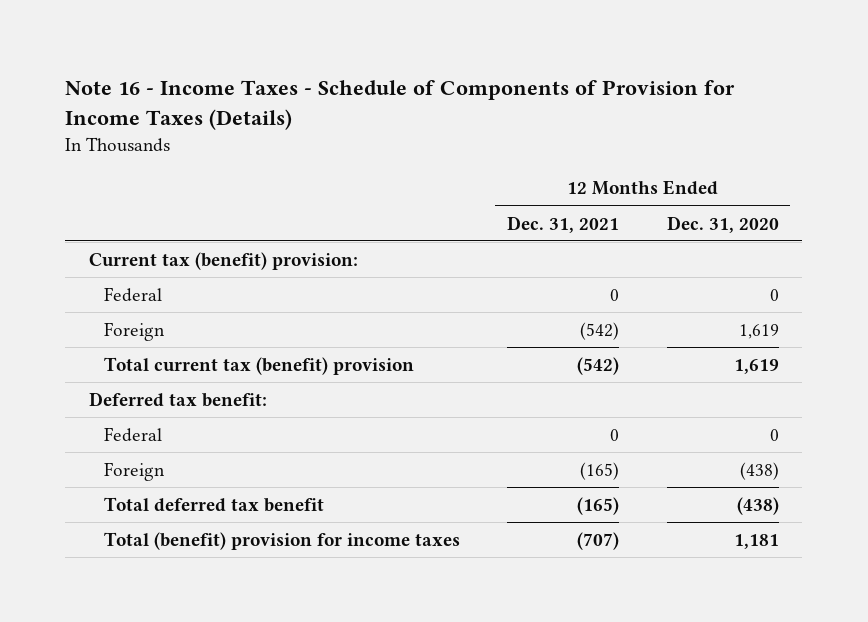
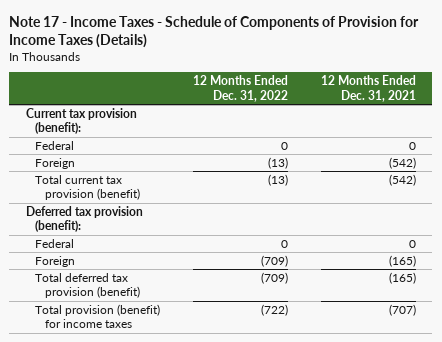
- Note 16 - Income Taxes - Schedule of Components of Provision for Income Taxes (Details)
+ Note 17 - Income Taxes - Schedule of Components of Provision for Income Taxes (Details)
- | 12 Months Ended Dec. 31, 2021 | 12 Months Ended Dec. 31, 2020
+ | 12 Months Ended Dec. 31, 2022 | 12 Months Ended Dec. 31, 2021
- Current tax (benefit) provision:
+ Current tax provision (benefit):
- Total current tax (benefit) provision | (542) | 1,619
- Deferred tax benefit:
+ Total current tax provision (benefit) | (13) | (542)
+ Deferred tax provision (benefit):
- Total deferred tax benefit | (165) | (438)
- Total (benefit) provision for income taxes | (707) | 1,181
+ Total deferred tax provision (benefit) | (709) | (165)
+ Total provision (benefit) for income taxes | (722) | (707)

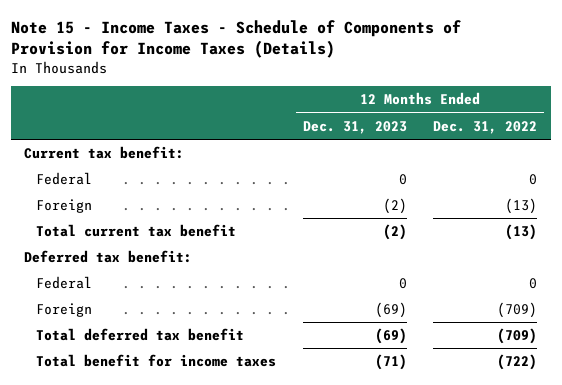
- Note 17 - Income Taxes - Schedule of Components of Provision for Income Taxes (Details)
+ Note 15 - Income Taxes - Schedule of Components of Provision for Income Taxes (Details)
- | 12 Months Ended Dec. 31, 2022 | 12 Months Ended Dec. 31, 2021
+ | 12 Months Ended Dec. 31, 2023 | 12 Months Ended Dec. 31, 2022
- Current tax provision (benefit):
+ Current tax benefit:
- Total current tax provision (benefit) | (13) | (542)
- Deferred tax provision (benefit):
+ Total current tax benefit | (2) | (13)
+ Deferred tax benefit:
- Total deferred tax provision (benefit) | (709) | (165)
- Total provision (benefit) for income taxes | (722) | (707)
+ Total deferred tax benefit | (69) | (709)
+ Total benefit for income taxes | (71) | (722)

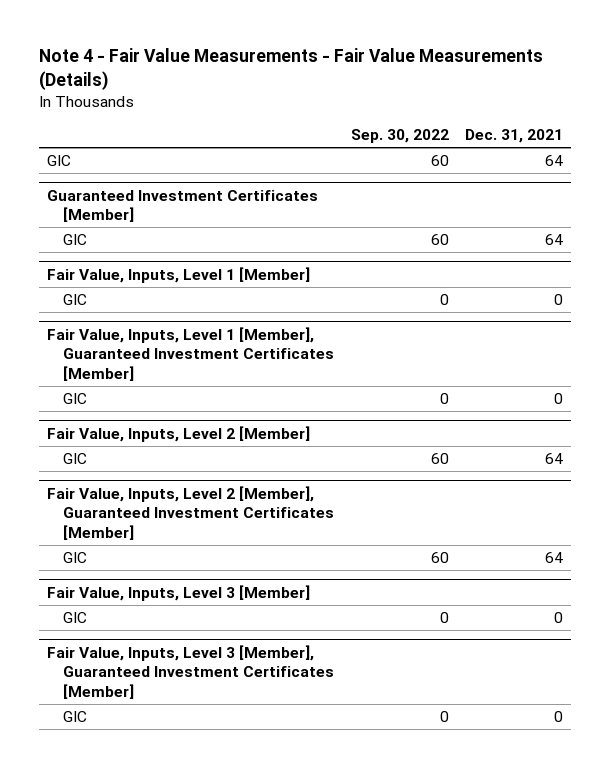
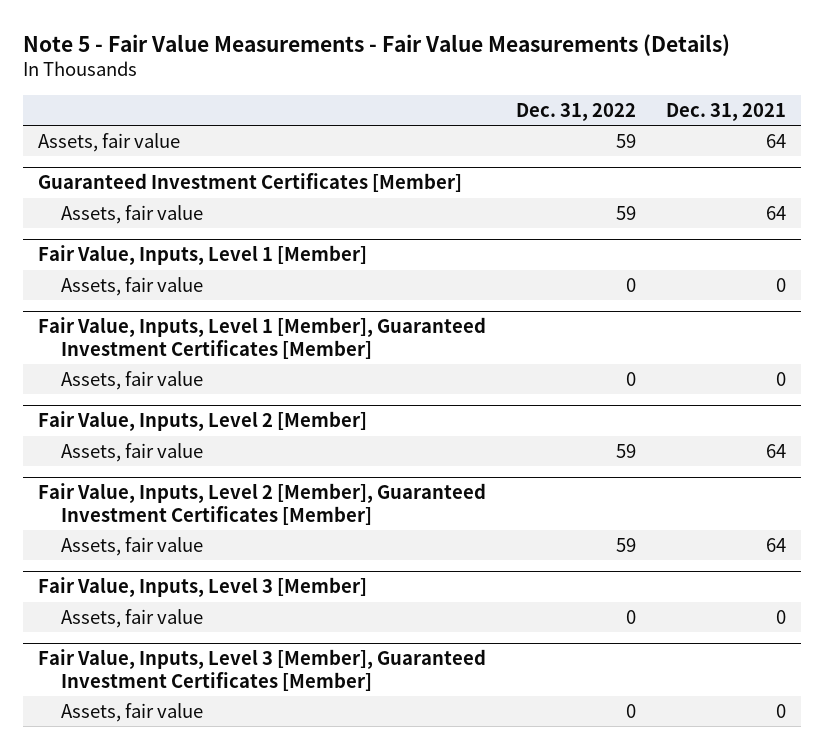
- Note 4 - Fair Value Measurements - Fair Value Measurements (Details)
+ Note 5 - Fair Value Measurements - Fair Value Measurements (Details)
- | Sep. 30, 2022 | Dec. 31, 2021
+ | Dec. 31, 2022 | Dec. 31, 2021
- GIC | 60 | 64
+ Assets, fair value | 59 | 64
@ Guaranteed Investment Certificates [Member]
- GIC | 60 | 64
+ Assets, fair value | 59 | 64
@ Fair Value, Inputs, Level 1 [Member]
- GIC | 0 | 0
+ Assets, fair value | 0 | 0
@ Fair Value, Inputs, Level 1 [Member], Guaranteed Investment Certificates [Member]
- GIC | 0 | 0
+ Assets, fair value | 0 | 0
@ Fair Value, Inputs, Level 2 [Member]
- GIC | 60 | 64
+ Assets, fair value | 59 | 64
@ Fair Value, Inputs, Level 2 [Member], Guaranteed Investment Certificates [Member]
- GIC | 60 | 64
+ Assets, fair value | 59 | 64
@ Fair Value, Inputs, Level 3 [Member]
- GIC | 0 | 0
+ Assets, fair value | 0 | 0
@ Fair Value, Inputs, Level 3 [Member], Guaranteed Investment Certificates [Member]
- GIC | 0 | 0
+ Assets, fair value | 0 | 0

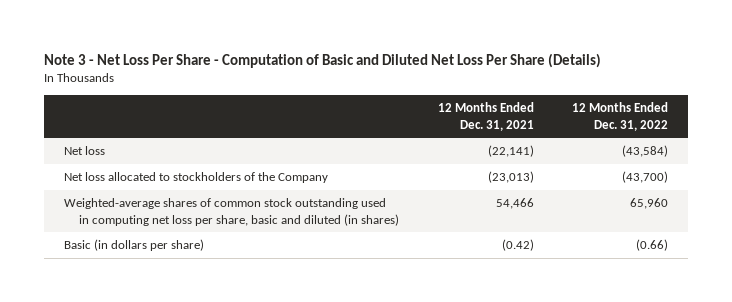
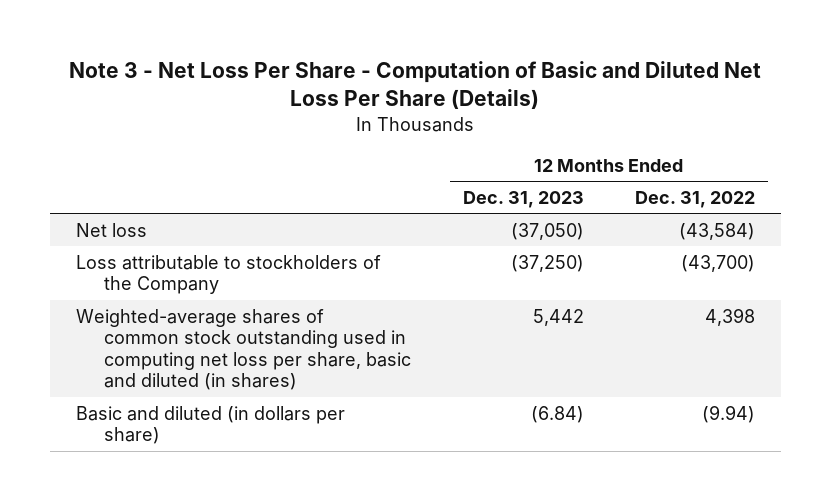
- | 12 Months Ended Dec. 31, 2021 | 12 Months Ended Dec. 31, 2022
+ | 12 Months Ended Dec. 31, 2023 | 12 Months Ended Dec. 31, 2022
- Net loss allocated to stockholders of the Company | (23,013) | (43,700)
- Weighted-average shares of common stock outstanding used in computing net loss per share, basic and diluted (in shares) | 54,466 | 65,960
- Basic (in dollars per share) | (0.42) | (0.66)
+ Loss attributable to stockholders of the Company | (37,250) | (43,700)
+ Weighted-average shares of common stock outstanding used in computing net loss per share, basic and diluted (in shares) | 5,442 | 4,398
+ Basic and diluted (in dollars per share) | (6.84) | (9.94)

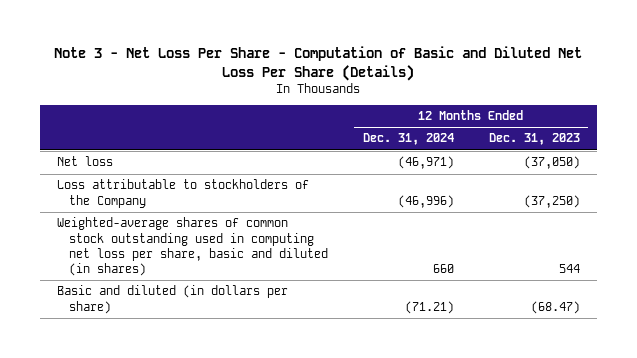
- | 12 Months Ended Dec. 31, 2023 | 12 Months Ended Dec. 31, 2022
+ | 12 Months Ended Dec. 31, 2024 | 12 Months Ended Dec. 31, 2023
- Weighted-average shares of common stock outstanding used in computing net loss per share, basic and diluted (in shares) | 5,442 | 4,398
- Basic and diluted (in dollars per share) | (6.84) | (9.94)
+ Weighted-average shares of common stock outstanding used in computing net loss per share, basic and diluted (in shares) | 660 | 544
+ Basic and diluted (in dollars per share) | (71.21) | (68.47)

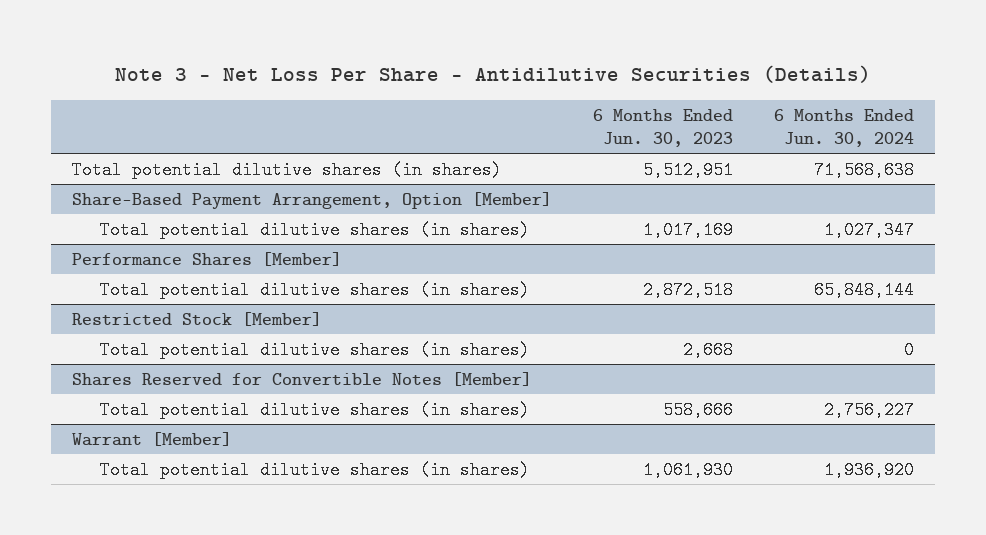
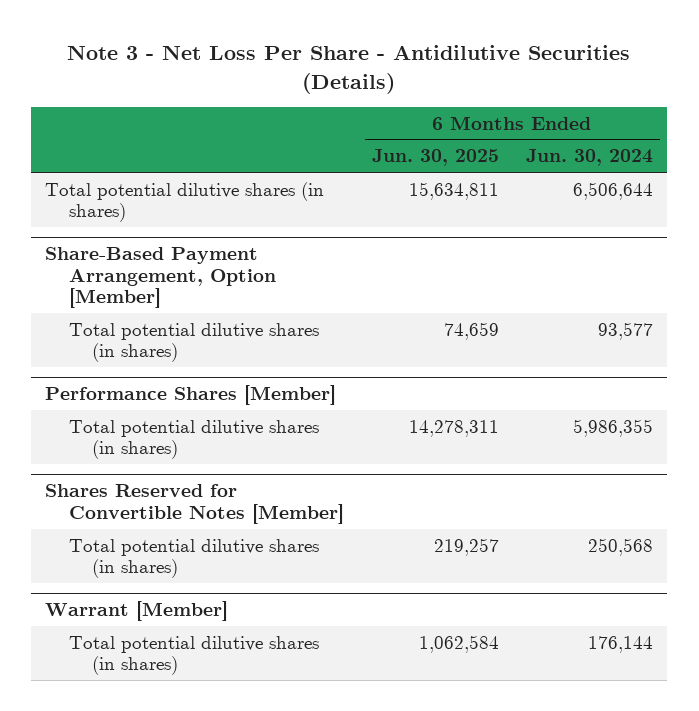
- | 6 Months Ended Jun. 30, 2023 | 6 Months Ended Jun. 30, 2024
+ | 6 Months Ended Jun. 30, 2025 | 6 Months Ended Jun. 30, 2024
- Total potential dilutive shares (in shares) | 5,512,951 | 71,568,638
+ Total potential dilutive shares (in shares) | 15,634,811 | 6,506,644
@ Share-Based Payment Arrangement, Option [Member]
- Total potential dilutive shares (in shares) | 1,017,169 | 1,027,347
+ Total potential dilutive shares (in shares) | 74,659 | 93,577
@ Performance Shares [Member]
- Total potential dilutive shares (in shares) | 2,872,518 | 65,848,144
- Restricted Stock [Member]
- Total potential dilutive shares (in shares) | 2,668 | 0
@ Performance Shares [Member]
+ Total potential dilutive shares (in shares) | 14,278,311 | 5,986,355
@ Shares Reserved for Convertible Notes [Member]
- Total potential dilutive shares (in shares) | 558,666 | 2,756,227
+ Total potential dilutive shares (in shares) | 219,257 | 250,568
@ Warrant [Member]
- Total potential dilutive shares (in shares) | 1,061,930 | 1,936,920
+ Total potential dilutive shares (in shares) | 1,062,584 | 176,144

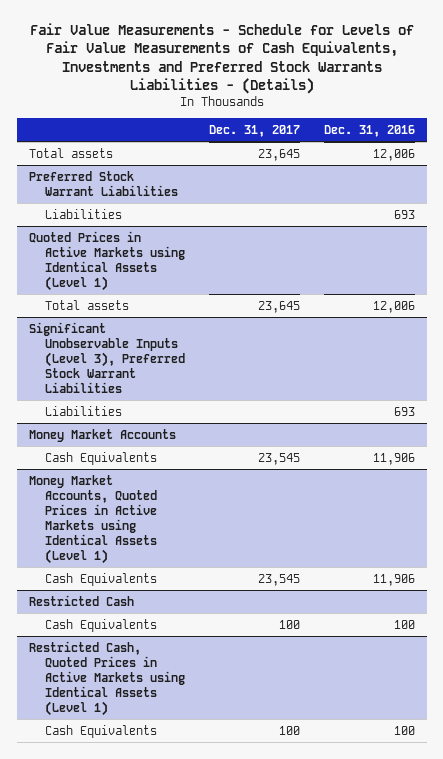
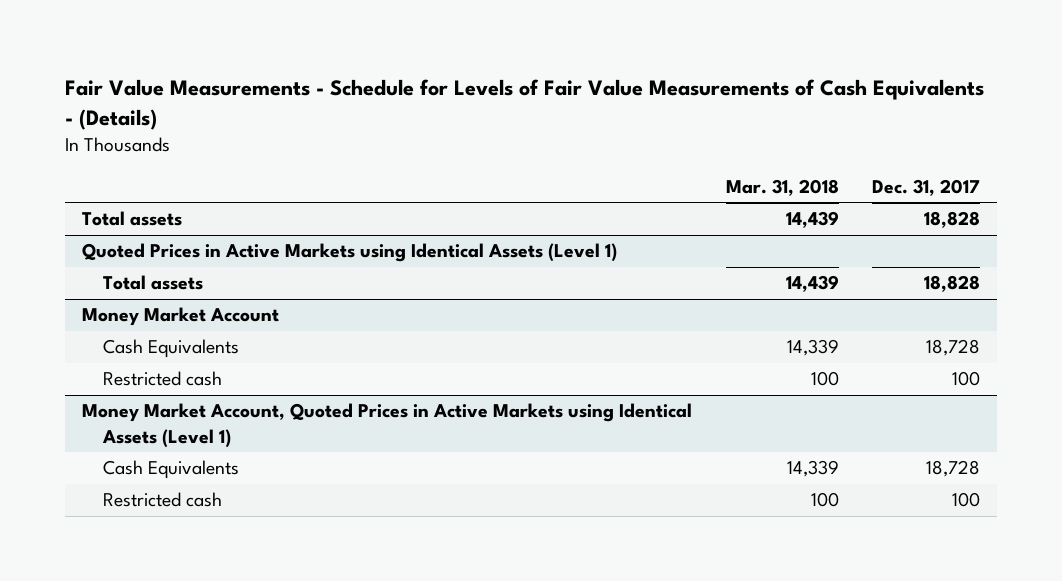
- Fair Value Measurements - Schedule for Levels of Fair Value Measurements of Cash Equivalents, Investments and Preferred Stock Warrants Liabilities - (Details)
+ Fair Value Measurements - Schedule for Levels of Fair Value Measurements of Cash Equivalents - (Details)
- | Dec. 31, 2017 | Dec. 31, 2016
+ | Mar. 31, 2018 | Dec. 31, 2017
- Total assets | 23,645 | 12,006
- Preferred Stock Warrant Liabilities
- Liabilities | | 693
+ Total assets | 14,439 | 18,828
@ Quoted Prices in Active Markets using Identical Assets (Level 1)
- Total assets | 23,645 | 12,006
- Significant Unobservable Inputs (Level 3), Preferred Stock Warrant Liabilities
- Liabilities | | 693
- Money Market Accounts
- Cash Equivalents | 23,545 | 11,906
- Money Market Accounts, Quoted Prices in Active Markets using Identical Assets (Level 1)
- Cash Equivalents | 23,545 | 11,906
- Restricted Cash
- Cash Equivalents | 100 | 100
- Restricted Cash, Quoted Prices in Active Markets using Identical Assets (Level 1)
- Cash Equivalents | 100 | 100
@ Quoted Prices in Active Markets using Identical Assets (Level 1)
+ Total assets | 14,439 | 18,828
+ Money Market Account
+ Cash Equivalents | 14,339 | 18,728
+ Restricted cash | 100 | 100
+ Money Market Account, Quoted Prices in Active Markets using Identical Assets (Level 1)
+ Cash Equivalents | 14,339 | 18,728
+ Restricted cash | 100 | 100

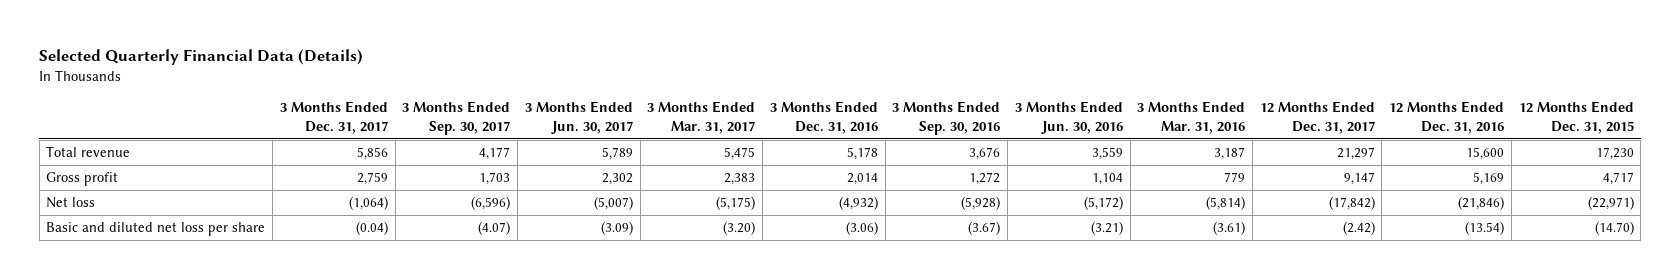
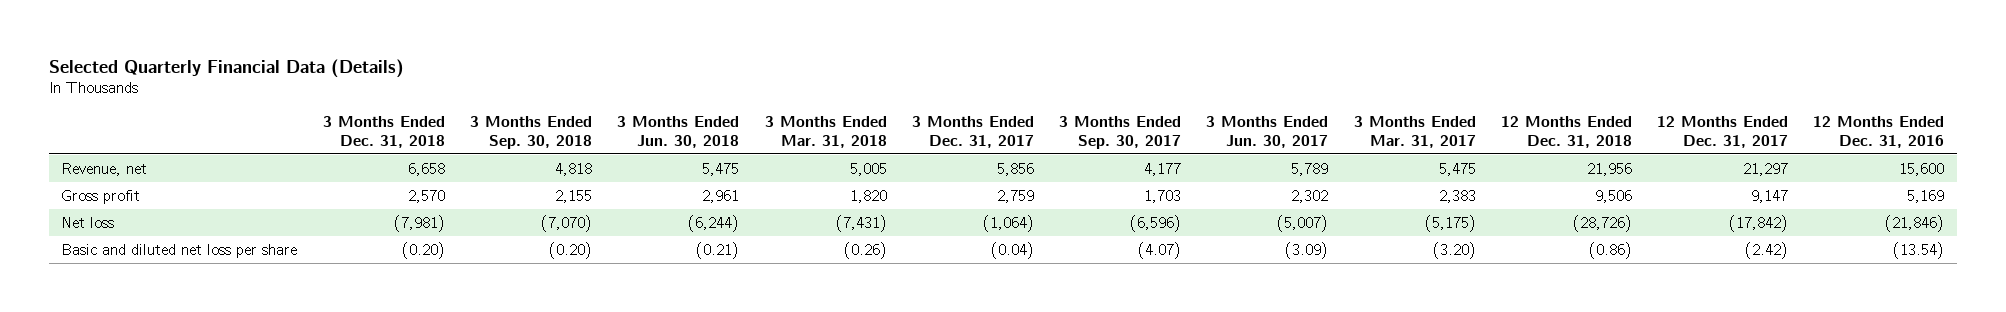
- | 3 Months Ended Dec. 31, 2017 | 3 Months Ended Sep. 30, 2017 | 3 Months Ended Jun. 30, 2017 | 3 Months Ended Mar. 31, 2017 | 3 Months Ended Dec. 31, 2016 | 3 Months Ended Sep. 30, 2016 | 3 Months Ended Jun. 30, 2016 | 3 Months Ended Mar. 31, 2016 | 12 Months Ended Dec. 31, 2017 | 12 Months Ended Dec. 31, 2016 | 12 Months Ended Dec. 31, 2015
+ | 3 Months Ended Dec. 31, 2018 | 3 Months Ended Sep. 30, 2018 | 3 Months Ended Jun. 30, 2018 | 3 Months Ended Mar. 31, 2018 | 3 Months Ended Dec. 31, 2017 | 3 Months Ended Sep. 30, 2017 | 3 Months Ended Jun. 30, 2017 | 3 Months Ended Mar. 31, 2017 | 12 Months Ended Dec. 31, 2018 | 12 Months Ended Dec. 31, 2017 | 12 Months Ended Dec. 31, 2016
- Total revenue | 5,856 | 4,177 | 5,789 | 5,475 | 5,178 | 3,676 | 3,559 | 3,187 | 21,297 | 15,600 | 17,230
+ Revenue, net | 6,658 | 4,818 | 5,475 | 5,005 | 5,856 | 4,177 | 5,789 | 5,475 | 21,956 | 21,297 | 15,600

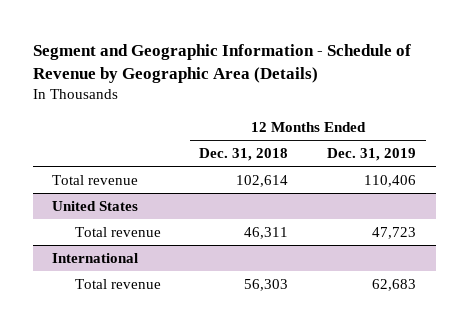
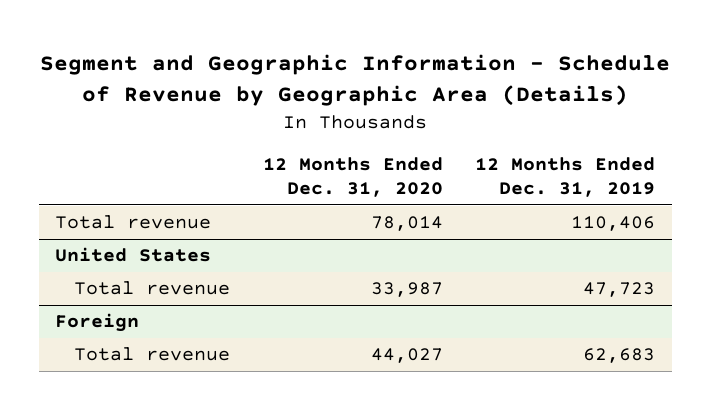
- | 12 Months Ended Dec. 31, 2018 | 12 Months Ended Dec. 31, 2019
+ | 12 Months Ended Dec. 31, 2020 | 12 Months Ended Dec. 31, 2019
- International
+ Foreign

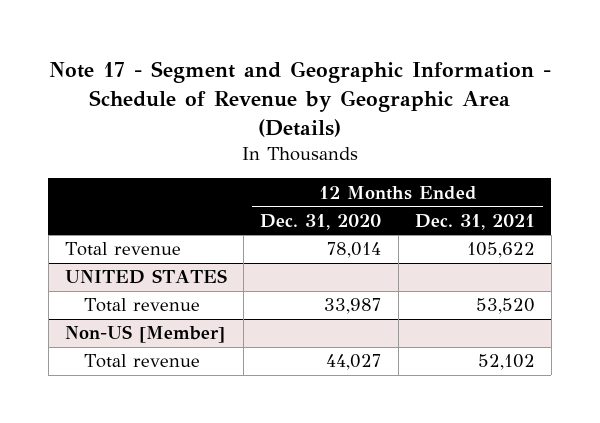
- Segment and Geographic Information - Schedule of Revenue by Geographic Area (Details)
+ Note 17 - Segment and Geographic Information - Schedule of Revenue by Geographic Area (Details)
- | 12 Months Ended Dec. 31, 2020 | 12 Months Ended Dec. 31, 2019
+ | 12 Months Ended Dec. 31, 2020 | 12 Months Ended Dec. 31, 2021
- United States
+ UNITED STATES
- Foreign
+ Non-US [Member]

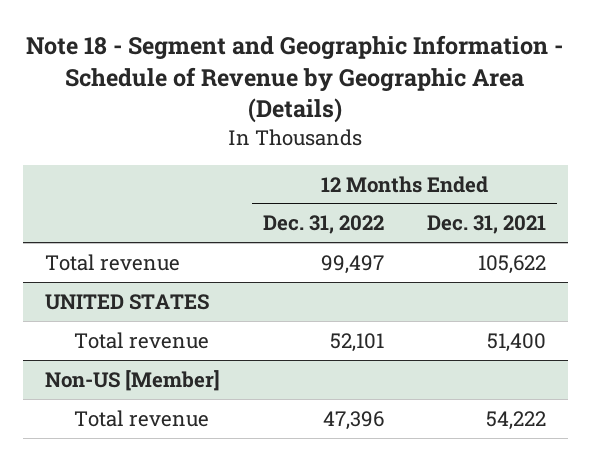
- Note 17 - Segment and Geographic Information - Schedule of Revenue by Geographic Area (Details)
+ Note 18 - Segment and Geographic Information - Schedule of Revenue by Geographic Area (Details)
- | 12 Months Ended Dec. 31, 2020 | 12 Months Ended Dec. 31, 2021
+ | 12 Months Ended Dec. 31, 2022 | 12 Months Ended Dec. 31, 2021
@ UNITED STATES
- Total revenue | 33,987 | 53,520
+ Total revenue | 52,101 | 51,400
@ Non-US [Member]
- Total revenue | 44,027 | 52,102
+ Total revenue | 47,396 | 54,222

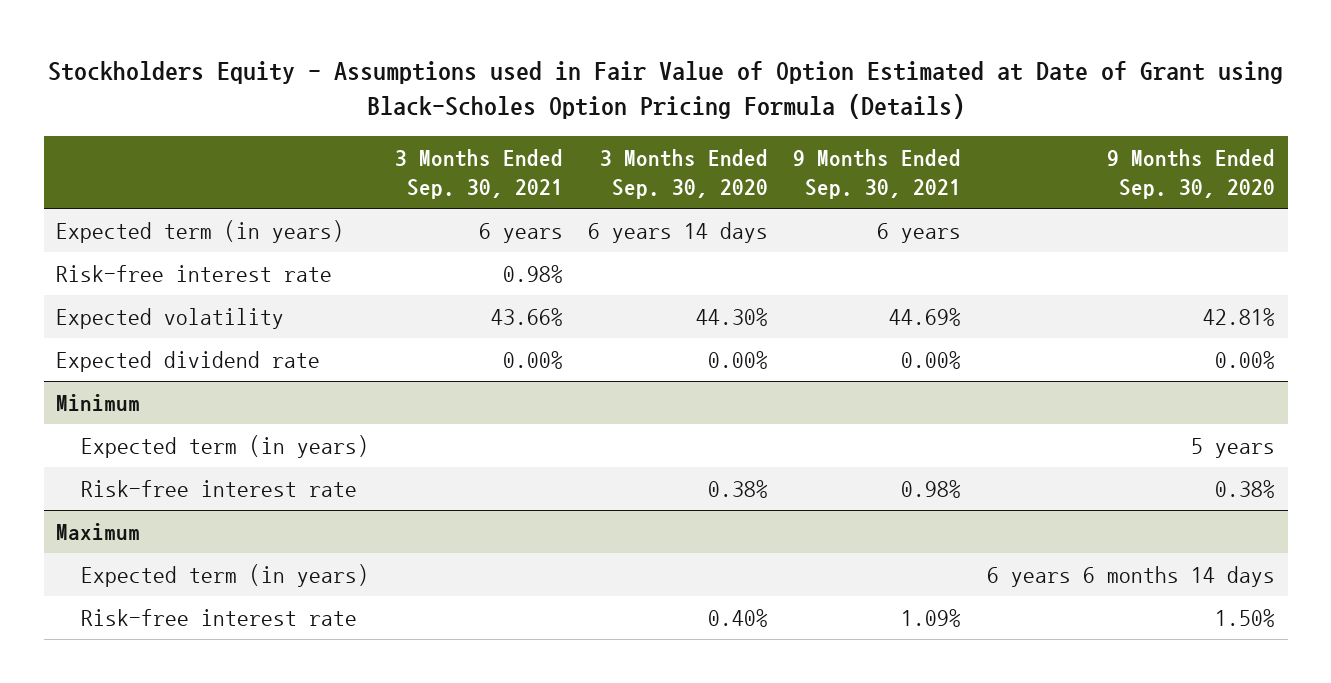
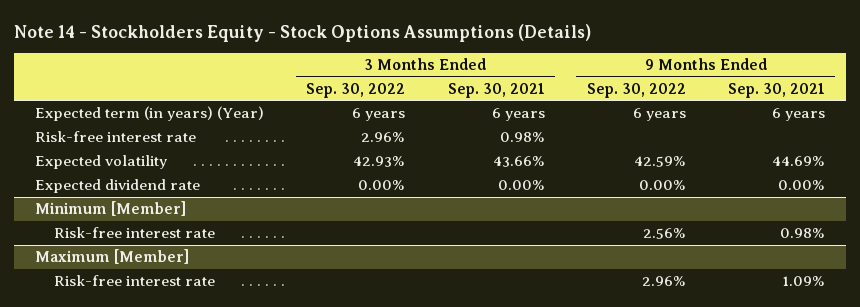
- Stockholders Equity - Assumptions used in Fair Value of Option Estimated at Date of Grant using Black-Scholes Option Pricing Formula (Details)
+ Note 14 - Stockholders Equity - Stock Options Assumptions (Details)
- | 3 Months Ended Sep. 30, 2021 | 3 Months Ended Sep. 30, 2020 | 9 Months Ended Sep. 30, 2021 | 9 Months Ended Sep. 30, 2020
+ | 3 Months Ended Sep. 30, 2022 | 3 Months Ended Sep. 30, 2021 | 9 Months Ended Sep. 30, 2022 | 9 Months Ended Sep. 30, 2021
- Expected term (in years) | 6 years | 6 years 14 days | 6 years |
+ Expected term (in years) (Year) | 6 years | 6 years | 6 years | 6 years
- Minimum
- Expected term (in years) | | | | 5 years
+ Minimum [Member]
- Maximum
- Expected term (in years) | | | | 6 years 6 months 14 days
+ Maximum [Member]

